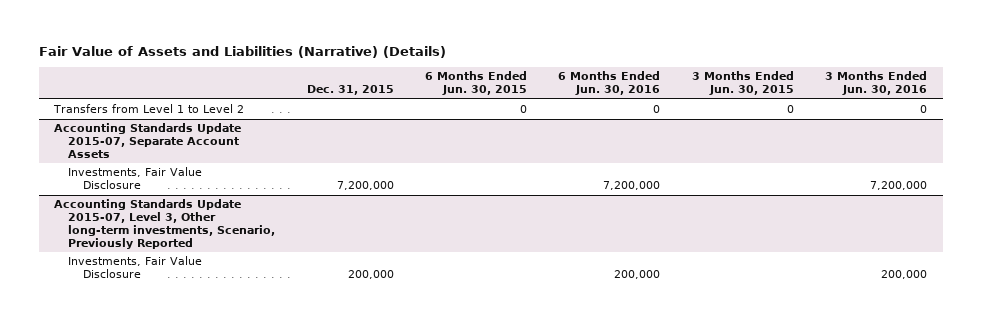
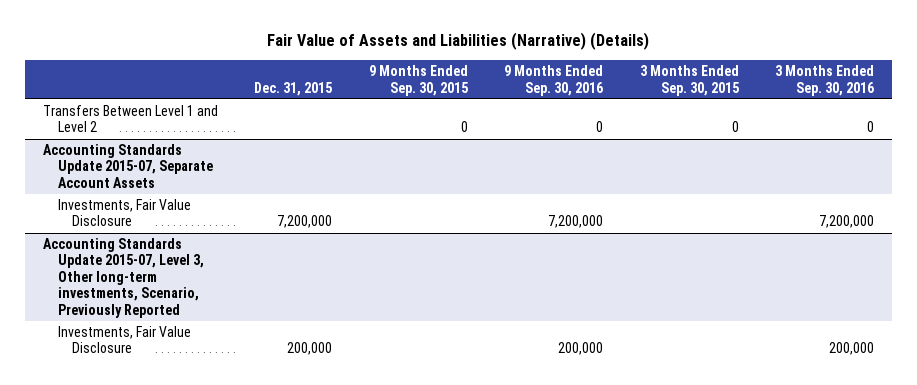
- | Dec. 31, 2015 | 6 Months Ended Jun. 30, 2015 | 6 Months Ended Jun. 30, 2016 | 3 Months Ended Jun. 30, 2015 | 3 Months Ended Jun. 30, 2016
+ | Dec. 31, 2015 | 9 Months Ended Sep. 30, 2015 | 9 Months Ended Sep. 30, 2016 | 3 Months Ended Sep. 30, 2015 | 3 Months Ended Sep. 30, 2016
- Transfers from Level 1 to Level 2 | | 0 | 0 | 0 | 0
+ Transfers Between Level 1 and Level 2 | | 0 | 0 | 0 | 0

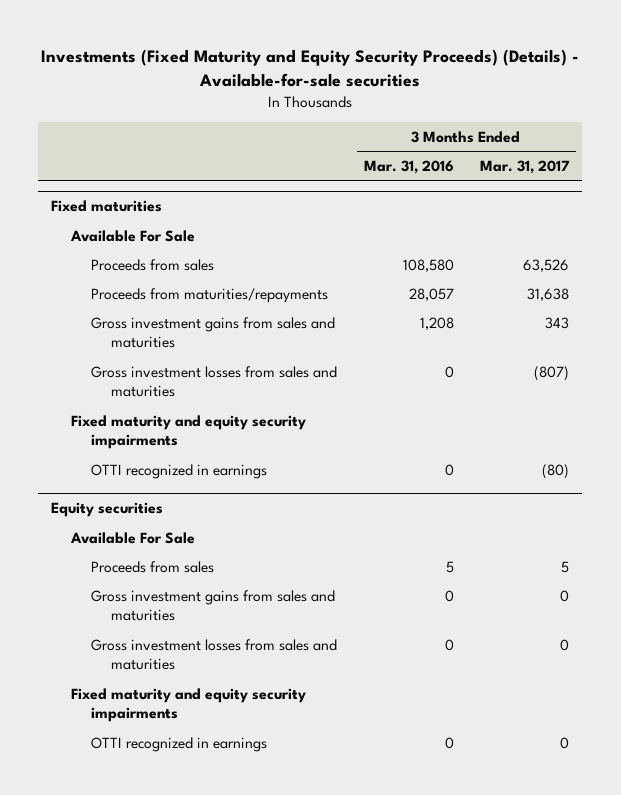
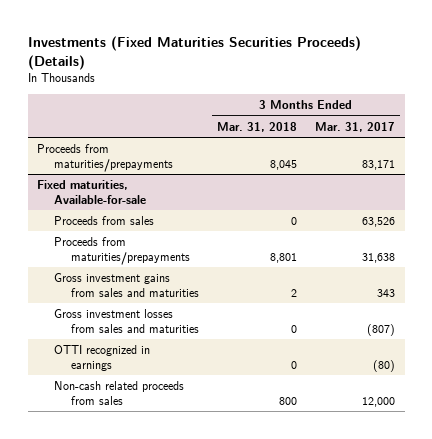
- Investments (Fixed Maturity and Equity Security Proceeds) (Details) - Available-for-sale securities
+ Investments (Fixed Maturities Securities Proceeds) (Details)
- | 3 Months Ended Mar. 31, 2016 | 3 Months Ended Mar. 31, 2017
+ | 3 Months Ended Mar. 31, 2018 | 3 Months Ended Mar. 31, 2017
- Fixed maturities
- Available For Sale
+ Proceeds from maturities/prepayments | 8,045 | 83,171
+ Fixed maturities, Available-for-sale
- Proceeds from maturities/repayments | 28,057 | 31,638
+ Proceeds from maturities/prepayments | 8,801 | 31,638
- Fixed maturity and equity security impairments
- Equity securities
- Available For Sale
- Proceeds from sales | 5 | 5
- Gross investment gains from sales and maturities | 0 | 0
- Gross investment losses from sales and maturities | 0 | 0
- Fixed maturity and equity security impairments
- OTTI recognized in earnings | 0 | 0
+ Non-cash related proceeds from sales | 800 | 12,000

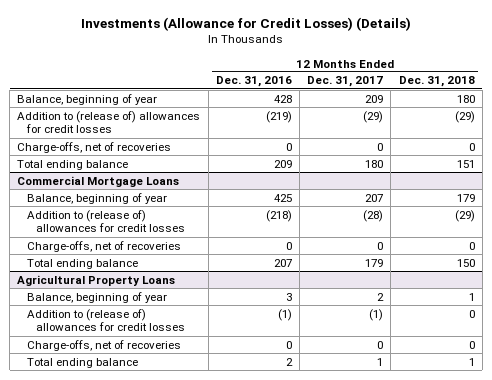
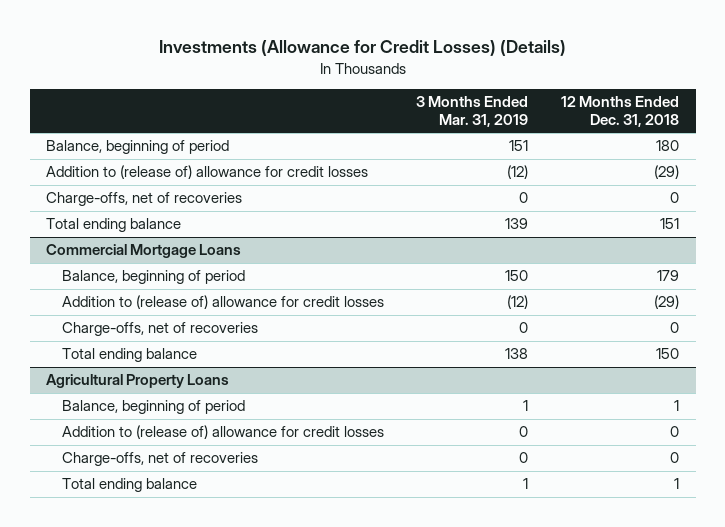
- | 12 Months Ended Dec. 31, 2016 | 12 Months Ended Dec. 31, 2017 | 12 Months Ended Dec. 31, 2018
+ | 3 Months Ended Mar. 31, 2019 | 12 Months Ended Dec. 31, 2018
- Balance, beginning of year | 428 | 209 | 180
- Addition to (release of) allowances for credit losses | (219) | (29) | (29)
+ Balance, beginning of period | 151 | 180
+ Addition to (release of) allowance for credit losses | (12) | (29)
@ Commercial Mortgage Loans
- Balance, beginning of year | 425 | 207 | 179
- Addition to (release of) allowances for credit losses | (218) | (28) | (29)
+ Balance, beginning of period | 150 | 179
+ Addition to (release of) allowance for credit losses | (12) | (29)
@ Agricultural Property Loans
- Balance, beginning of year | 3 | 2 | 1
- Addition to (release of) allowances for credit losses | (1) | (1) | 0
+ Balance, beginning of period | 1 | 1
+ Addition to (release of) allowance for credit losses | 0 | 0

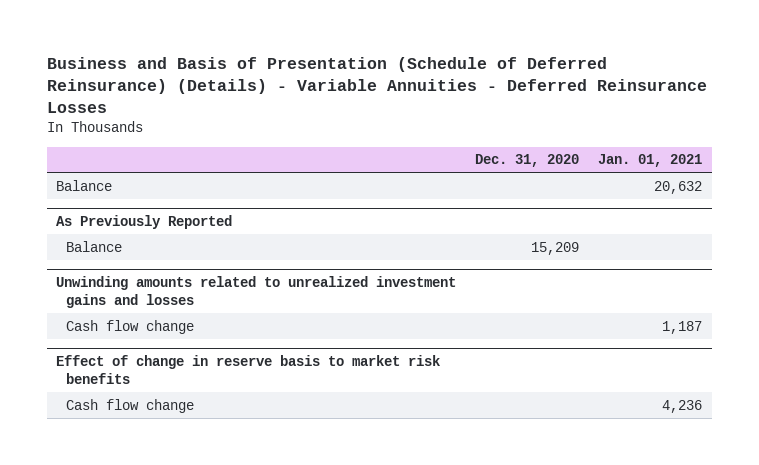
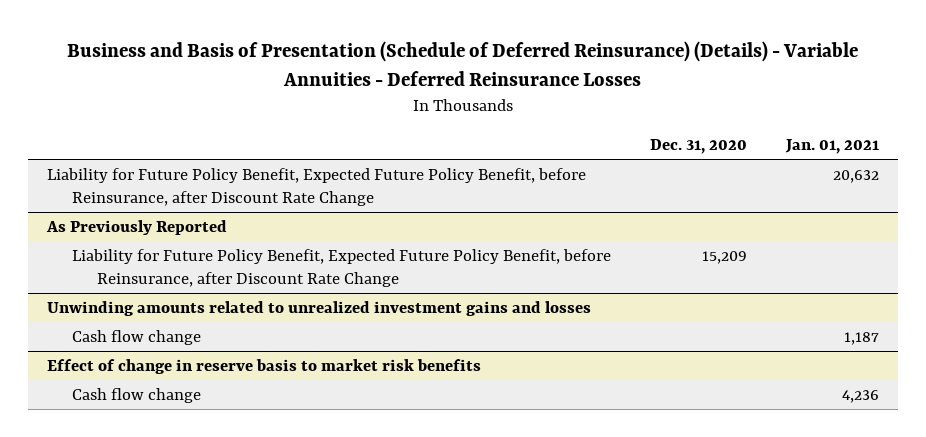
- Balance | | 20,632
+ Liability for Future Policy Benefit, Expected Future Policy Benefit, before Reinsurance, after Discount Rate Change | | 20,632
@ As Previously Reported
- Balance | 15,209 |
+ Liability for Future Policy Benefit, Expected Future Policy Benefit, before Reinsurance, after Discount Rate Change | 15,209 |

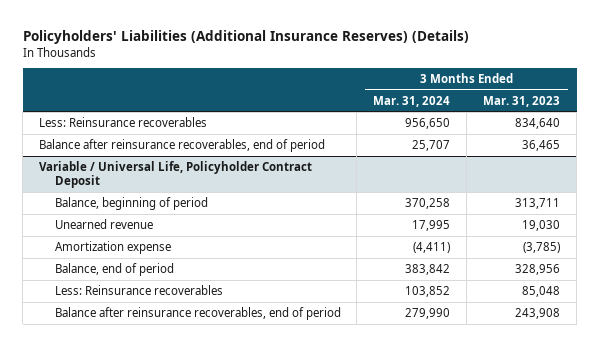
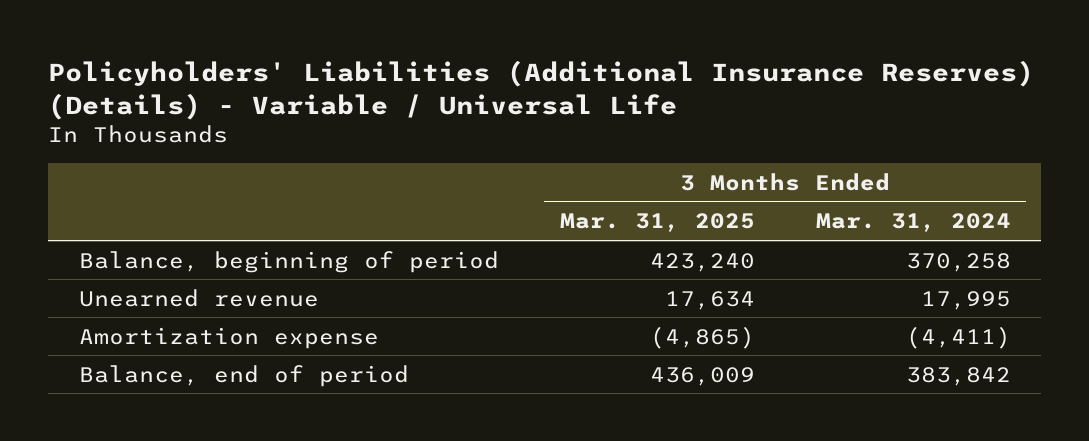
- Policyholders' Liabilities (Additional Insurance Reserves) (Details)
+ Policyholders' Liabilities (Additional Insurance Reserves) (Details) - Variable / Universal Life
- | 3 Months Ended Mar. 31, 2024 | 3 Months Ended Mar. 31, 2023
+ | 3 Months Ended Mar. 31, 2025 | 3 Months Ended Mar. 31, 2024
- Less: Reinsurance recoverables | 956,650 | 834,640
- Balance after reinsurance recoverables, end of period | 25,707 | 36,465
- Variable / Universal Life, Policyholder Contract Deposit
- Less: Reinsurance recoverables | 103,852 | 85,048
- Balance after reinsurance recoverables, end of period | 279,990 | 243,908

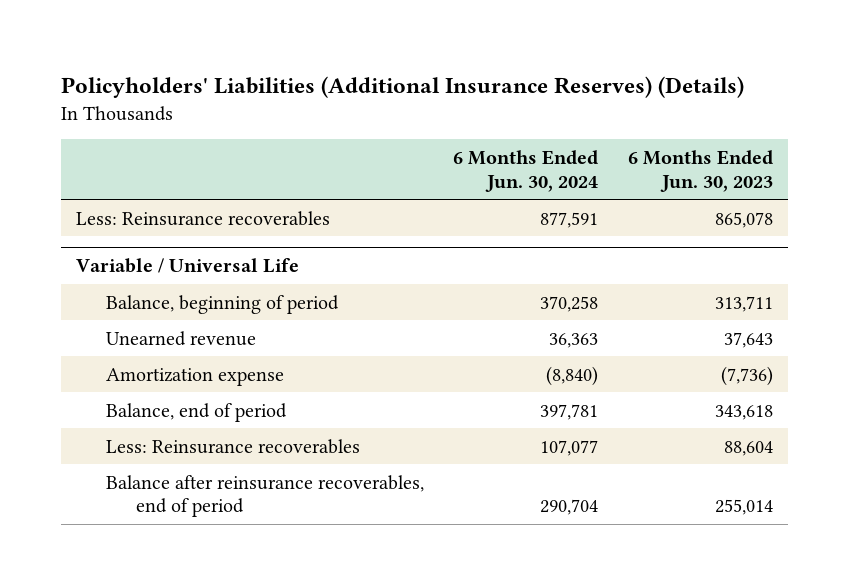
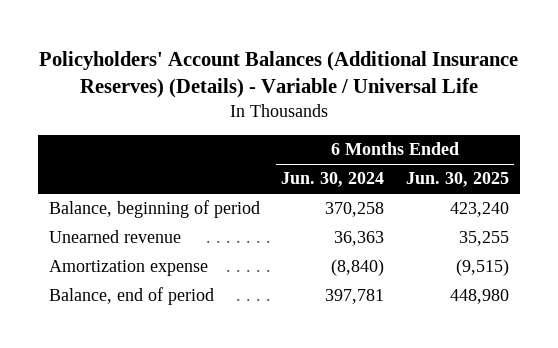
- Policyholders' Liabilities (Additional Insurance Reserves) (Details)
+ Policyholders' Account Balances (Additional Insurance Reserves) (Details) - Variable / Universal Life
- | 6 Months Ended Jun. 30, 2024 | 6 Months Ended Jun. 30, 2023
+ | 6 Months Ended Jun. 30, 2024 | 6 Months Ended Jun. 30, 2025
- Less: Reinsurance recoverables | 877,591 | 865,078
- Variable / Universal Life
- Less: Reinsurance recoverables | 107,077 | 88,604
- Balance after reinsurance recoverables, end of period | 290,704 | 255,014

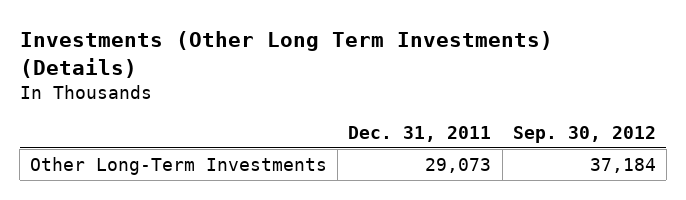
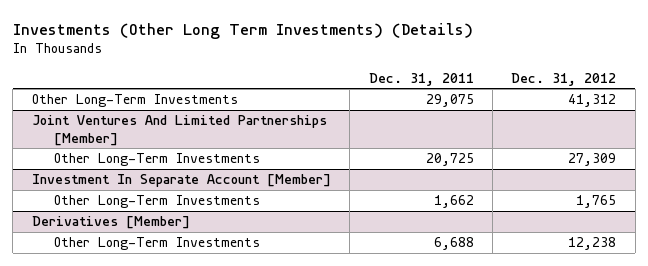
- | Dec. 31, 2011 | Sep. 30, 2012
+ | Dec. 31, 2011 | Dec. 31, 2012
- Other Long-Term Investments | 29,073 | 37,184
+ Other Long-Term Investments | 29,075 | 41,312
+ Joint Ventures And Limited Partnerships [Member]
+ Other Long-Term Investments | 20,725 | 27,309
+ Investment In Separate Account [Member]
+ Other Long-Term Investments | 1,662 | 1,765
+ Derivatives [Member]
+ Other Long-Term Investments | 6,688 | 12,238

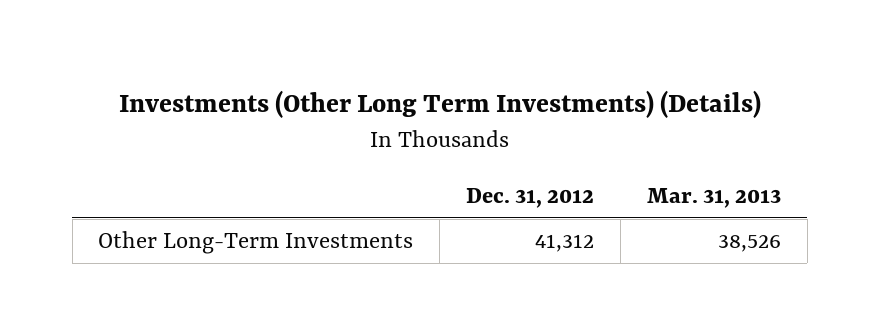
- | Dec. 31, 2011 | Dec. 31, 2012
+ | Dec. 31, 2012 | Mar. 31, 2013
- Joint Ventures And Limited Partnerships [Member]
- Other Long-Term Investments | 20,725 | 27,309
- Investment In Separate Account [Member]
- Other Long-Term Investments | 1,662 | 1,765
- Derivatives [Member]
- Other Long-Term Investments | 6,688 | 12,238

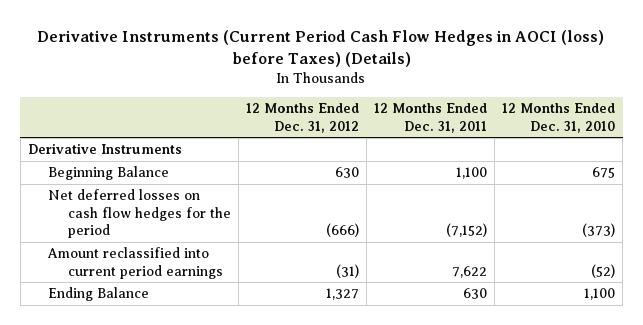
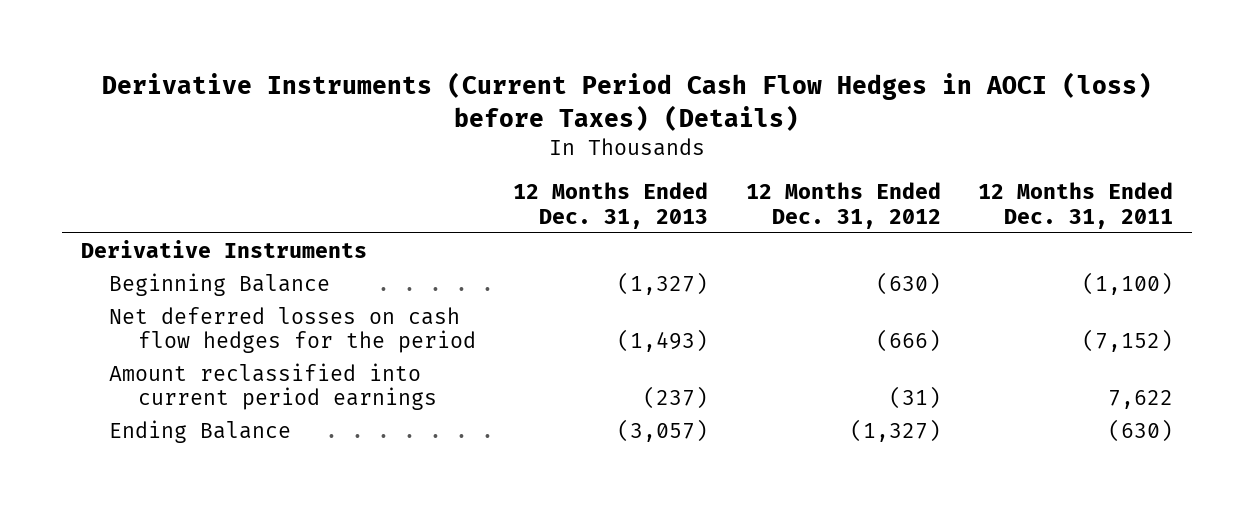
- | 12 Months Ended Dec. 31, 2012 | 12 Months Ended Dec. 31, 2011 | 12 Months Ended Dec. 31, 2010
+ | 12 Months Ended Dec. 31, 2013 | 12 Months Ended Dec. 31, 2012 | 12 Months Ended Dec. 31, 2011
- Beginning Balance | 630 | 1,100 | 675
+ Beginning Balance | (1,327) | (630) | (1,100)
- Ending Balance | 1,327 | 630 | 1,100
+ Ending Balance | (3,057) | (1,327) | (630)

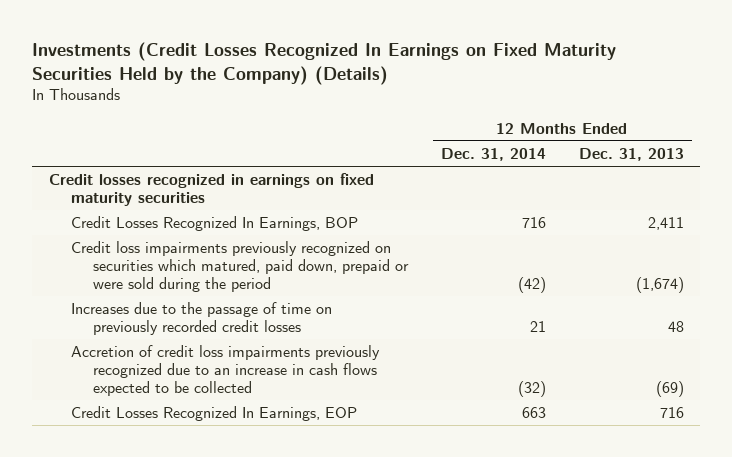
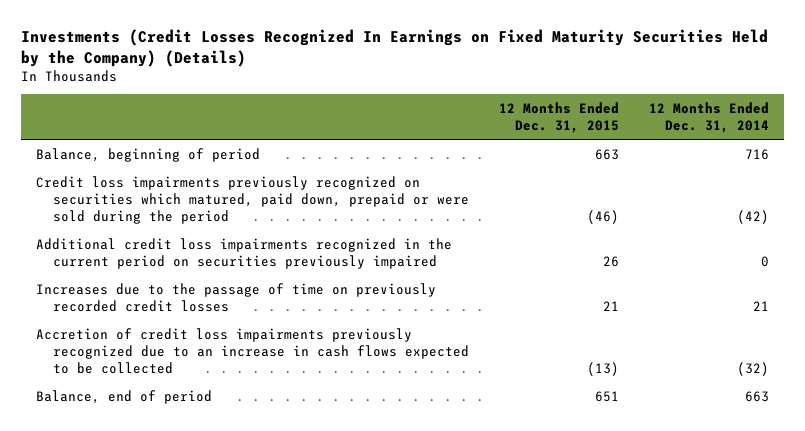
- | 12 Months Ended Dec. 31, 2014 | 12 Months Ended Dec. 31, 2013
+ | 12 Months Ended Dec. 31, 2015 | 12 Months Ended Dec. 31, 2014
- Credit losses recognized in earnings on fixed maturity securities
- Credit Losses Recognized In Earnings, BOP | 716 | 2,411
+ Balance, beginning of period | 663 | 716
+ Additional credit loss impairments recognized in the current period on securities previously impaired | 26 | 0
- Credit Losses Recognized In Earnings, EOP | 663 | 716
+ Balance, end of period | 651 | 663

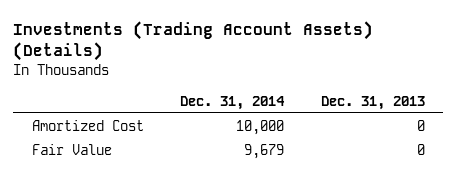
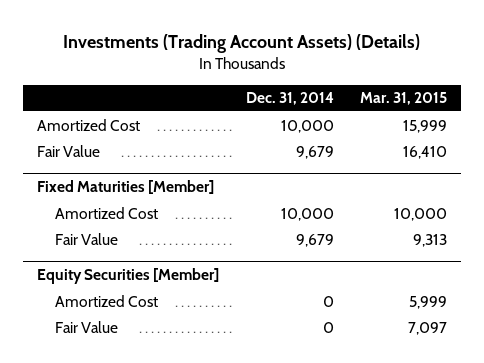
- | Dec. 31, 2014 | Dec. 31, 2013
+ | Dec. 31, 2014 | Mar. 31, 2015
+ Fixed Maturities [Member]
+ Amortized Cost | 10,000 | 10,000
+ Fair Value | 9,679 | 9,313
+ Equity Securities [Member]
+ Amortized Cost | 0 | 5,999
+ Fair Value | 0 | 7,097

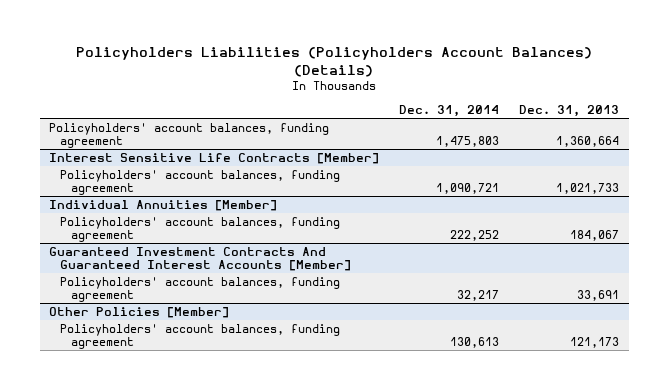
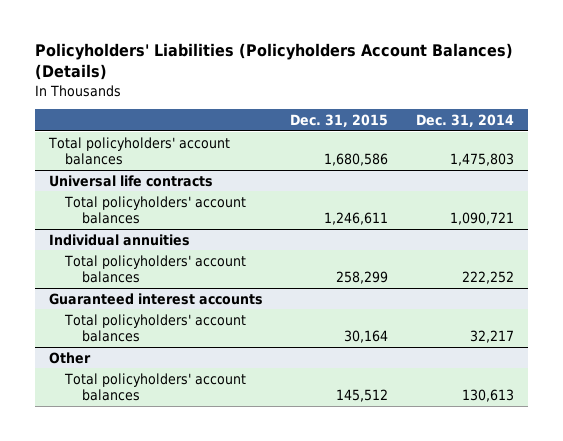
- Policyholders Liabilities (Policyholders Account Balances) (Details)
+ Policyholders' Liabilities (Policyholders Account Balances) (Details)
- | Dec. 31, 2014 | Dec. 31, 2013
+ | Dec. 31, 2015 | Dec. 31, 2014
- Policyholders' account balances, funding agreement | 1,475,803 | 1,360,664
- Interest Sensitive Life Contracts [Member]
- Policyholders' account balances, funding agreement | 1,090,721 | 1,021,733
- Individual Annuities [Member]
- Policyholders' account balances, funding agreement | 222,252 | 184,067
- Guaranteed Investment Contracts And Guaranteed Interest Accounts [Member]
- Policyholders' account balances, funding agreement | 32,217 | 33,691
- Other Policies [Member]
- Policyholders' account balances, funding agreement | 130,613 | 121,173
+ Total policyholders' account balances | 1,680,586 | 1,475,803
+ Universal life contracts
+ Total policyholders' account balances | 1,246,611 | 1,090,721
+ Individual annuities
+ Total policyholders' account balances | 258,299 | 222,252
+ Guaranteed interest accounts
+ Total policyholders' account balances | 30,164 | 32,217
+ Other
+ Total policyholders' account balances | 145,512 | 130,613

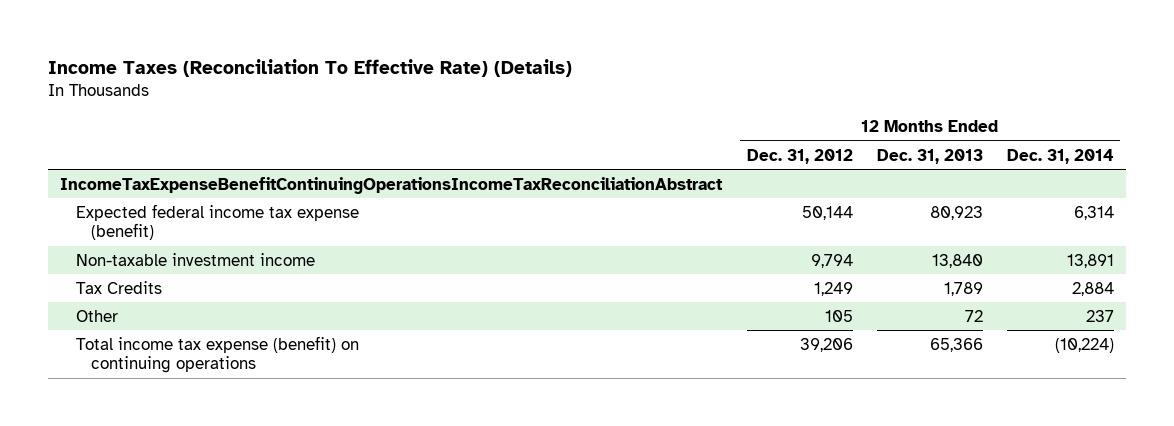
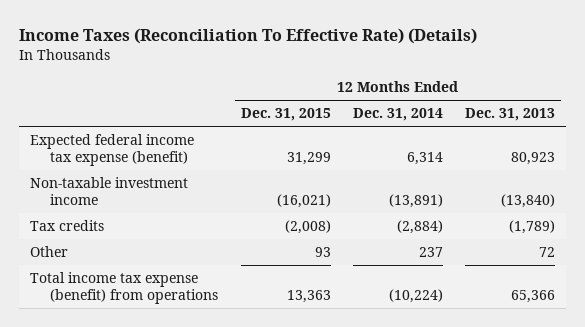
- | 12 Months Ended Dec. 31, 2012 | 12 Months Ended Dec. 31, 2013 | 12 Months Ended Dec. 31, 2014
+ | 12 Months Ended Dec. 31, 2015 | 12 Months Ended Dec. 31, 2014 | 12 Months Ended Dec. 31, 2013
- IncomeTaxExpenseBenefitContinuingOperationsIncomeTaxReconciliationAbstract
- Non-taxable investment income | 9,794 | 13,840 | 13,891
- Tax Credits | 1,249 | 1,789 | 2,884
+ Non-taxable investment income | (16,021) | (13,891) | (13,840)
+ Tax credits | (2,008) | (2,884) | (1,789)
- Total income tax expense (benefit) on continuing operations | 39,206 | 65,366 | (10,224)
+ Total income tax expense (benefit) from operations | 13,363 | (10,224) | 65,366

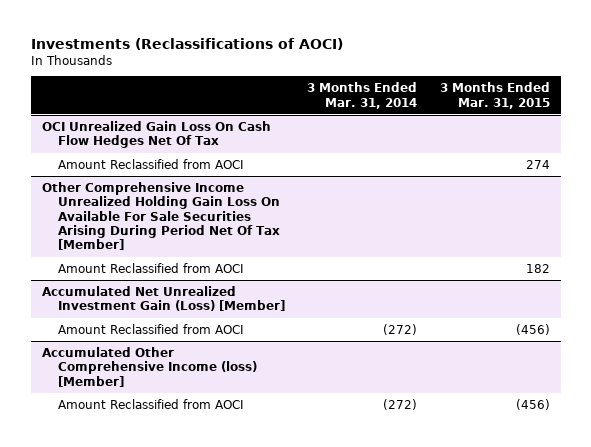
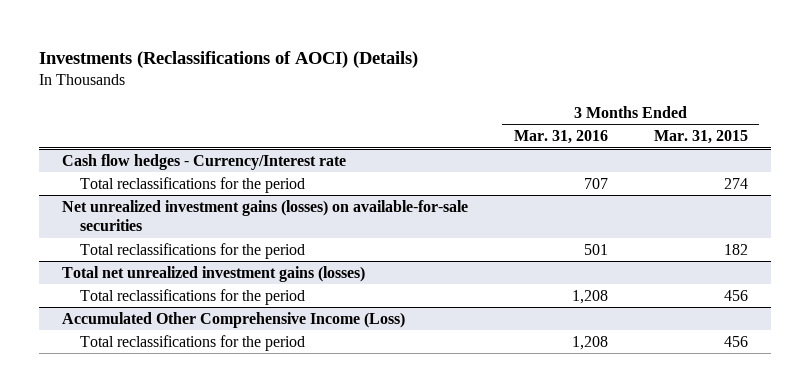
- Investments (Reclassifications of AOCI)
+ Investments (Reclassifications of AOCI) (Details)
- | 3 Months Ended Mar. 31, 2014 | 3 Months Ended Mar. 31, 2015
+ | 3 Months Ended Mar. 31, 2016 | 3 Months Ended Mar. 31, 2015
- OCI Unrealized Gain Loss On Cash Flow Hedges Net Of Tax
- Amount Reclassified from AOCI | | 274
- Other Comprehensive Income Unrealized Holding Gain Loss On Available For Sale Securities Arising During Period Net Of Tax [Member]
- Amount Reclassified from AOCI | | 182
- Accumulated Net Unrealized Investment Gain (Loss) [Member]
- Amount Reclassified from AOCI | (272) | (456)
- Accumulated Other Comprehensive Income (loss) [Member]
- Amount Reclassified from AOCI | (272) | (456)
+ Cash flow hedges - Currency/Interest rate
+ Total reclassifications for the period | 707 | 274
+ Net unrealized investment gains (losses) on available-for-sale securities
+ Total reclassifications for the period | 501 | 182
+ Total net unrealized investment gains (losses)
+ Total reclassifications for the period | 1,208 | 456
+ Accumulated Other Comprehensive Income (Loss)
+ Total reclassifications for the period | 1,208 | 456

